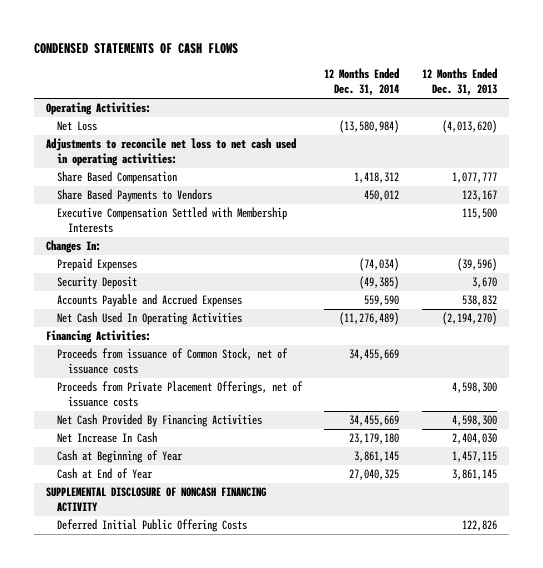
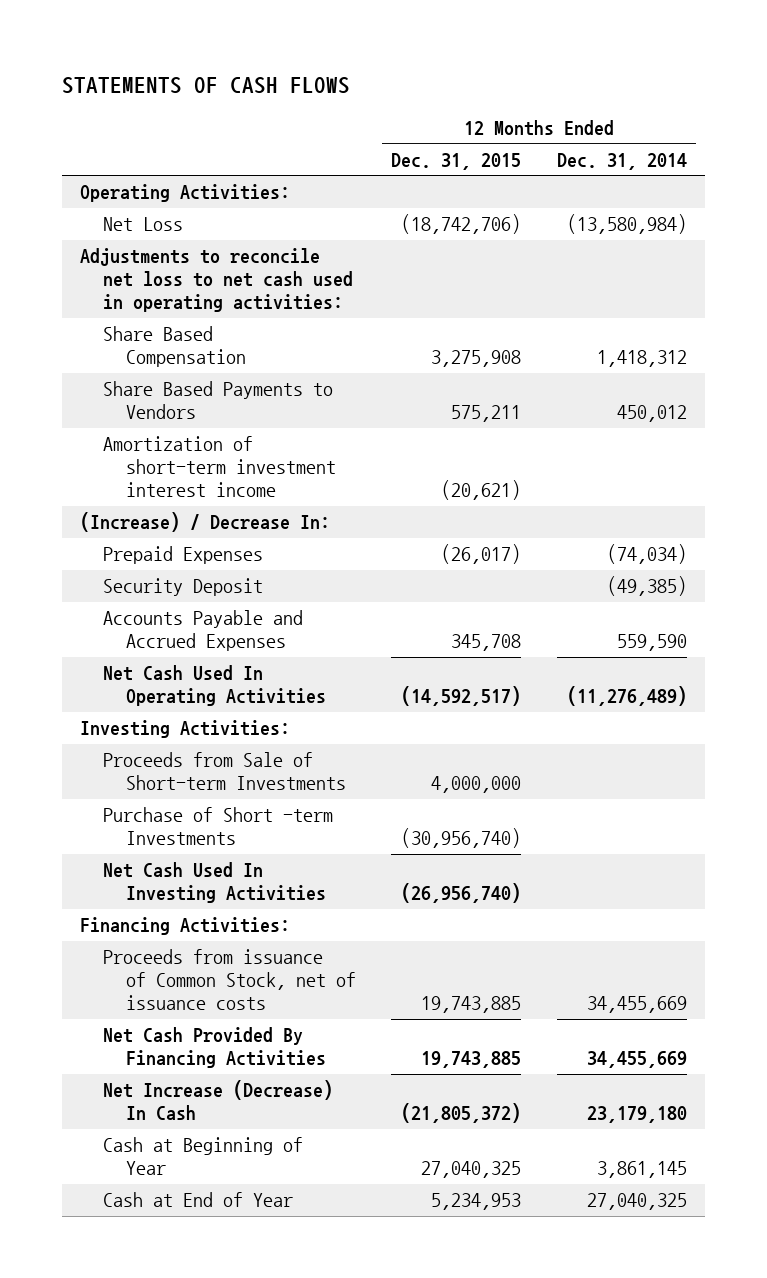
- CONDENSED STATEMENTS OF CASH FLOWS
+ STATEMENTS OF CASH FLOWS
- | 12 Months Ended Dec. 31, 2014 | 12 Months Ended Dec. 31, 2013
+ | 12 Months Ended Dec. 31, 2015 | 12 Months Ended Dec. 31, 2014
- Executive Compensation Settled with Membership Interests | | 115,500
- Changes In:
+ Amortization of short-term investment interest income | (20,621) |
+ (Increase) / Decrease In:
+ Investing Activities:
+ Proceeds from Sale of Short-term Investments | 4,000,000 |
+ Purchase of Short -term Investments | (30,956,740) |
+ Net Cash Used In Investing Activities | (26,956,740) |
- Proceeds from Private Placement Offerings, net of issuance costs | | 4,598,300
- Net Increase In Cash | 23,179,180 | 2,404,030
+ Net Increase (Decrease) In Cash | (21,805,372) | 23,179,180
- SUPPLEMENTAL DISCLOSURE OF NONCASH FINANCING ACTIVITY
- Deferred Initial Public Offering Costs | | 122,826

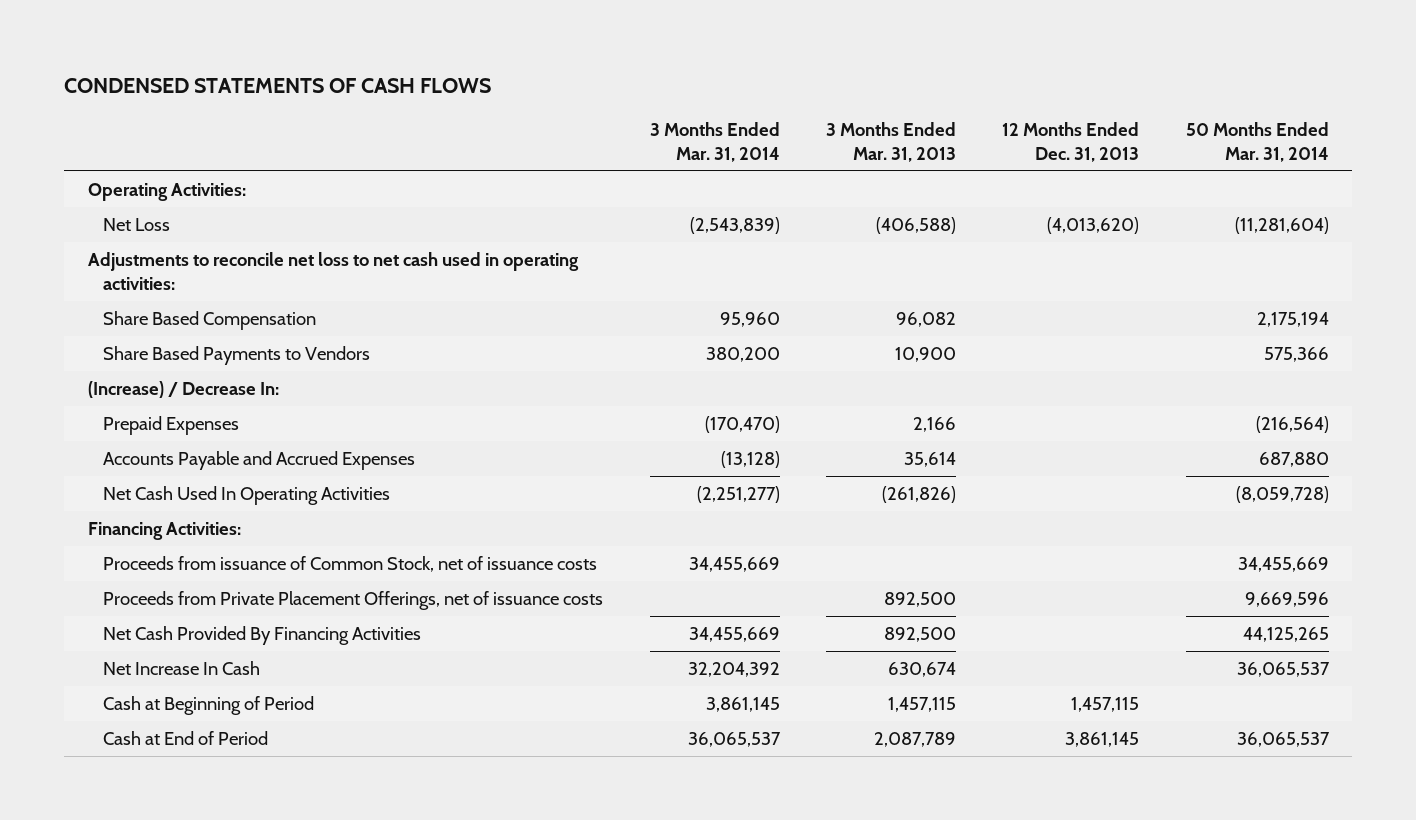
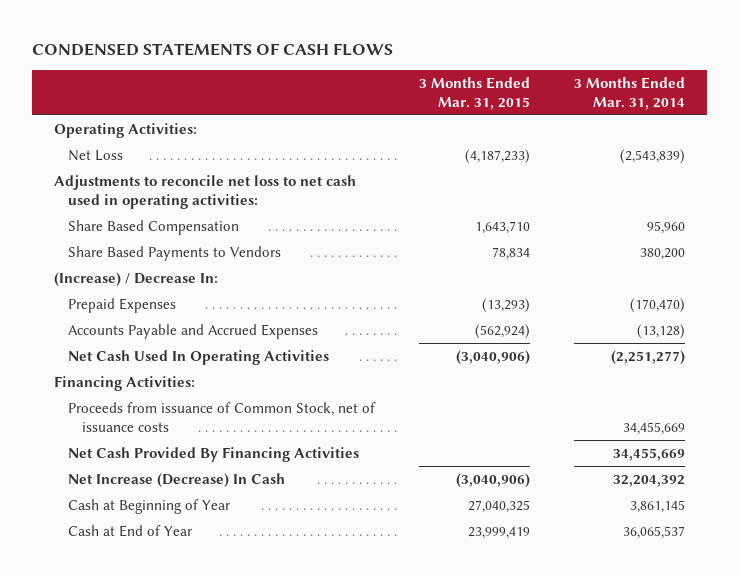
- | 3 Months Ended Mar. 31, 2014 | 3 Months Ended Mar. 31, 2013 | 12 Months Ended Dec. 31, 2013 | 50 Months Ended Mar. 31, 2014
+ | 3 Months Ended Mar. 31, 2015 | 3 Months Ended Mar. 31, 2014
- Proceeds from Private Placement Offerings, net of issuance costs | | 892,500 | | 9,669,596
- Net Increase In Cash | 32,204,392 | 630,674 | | 36,065,537
- Cash at Beginning of Period | 3,861,145 | 1,457,115 | 1,457,115 |
- Cash at End of Period | 36,065,537 | 2,087,789 | 3,861,145 | 36,065,537
+ Net Increase (Decrease) In Cash | (3,040,906) | 32,204,392
+ Cash at Beginning of Year | 27,040,325 | 3,861,145
+ Cash at End of Year | 23,999,419 | 36,065,537

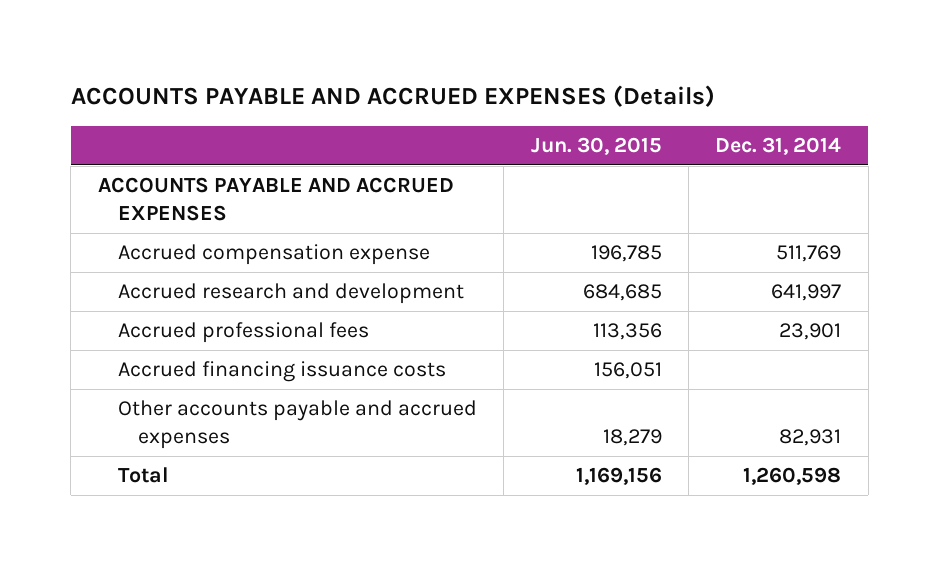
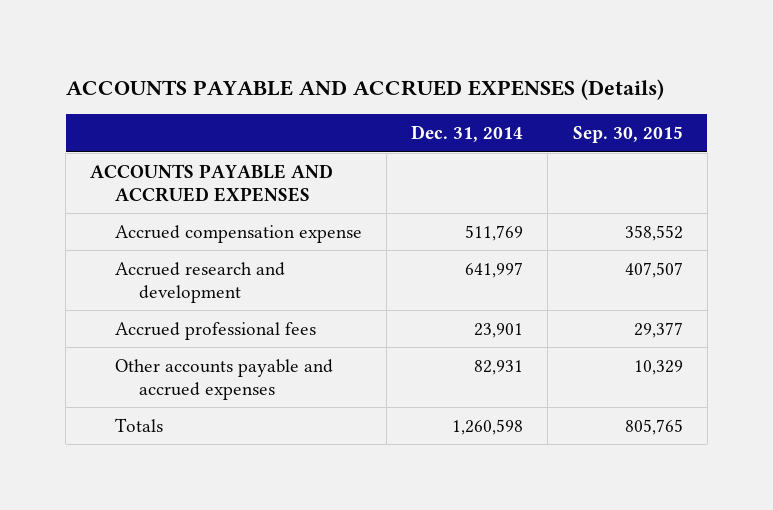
- | Jun. 30, 2015 | Dec. 31, 2014
+ | Dec. 31, 2014 | Sep. 30, 2015
- Accrued financing issuance costs | 156,051 |
- Total | 1,169,156 | 1,260,598
+ Totals | 1,260,598 | 805,765

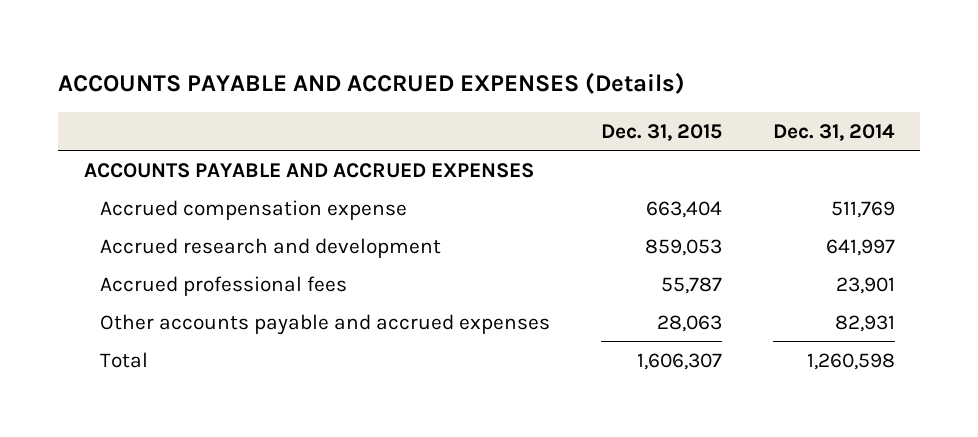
- | Dec. 31, 2014 | Sep. 30, 2015
+ | Dec. 31, 2015 | Dec. 31, 2014
- Totals | 1,260,598 | 805,765
+ Total | 1,606,307 | 1,260,598

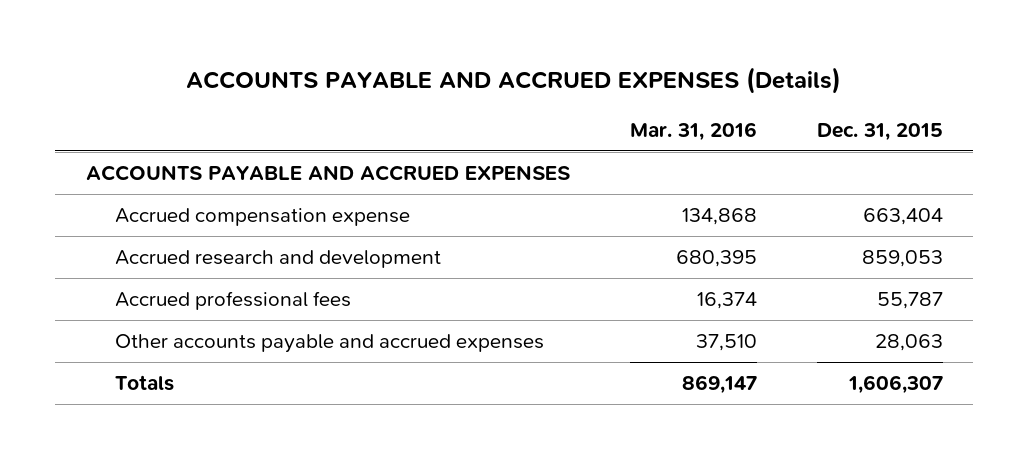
- | Dec. 31, 2015 | Dec. 31, 2014
+ | Mar. 31, 2016 | Dec. 31, 2015
- Total | 1,606,307 | 1,260,598
+ Totals | 869,147 | 1,606,307

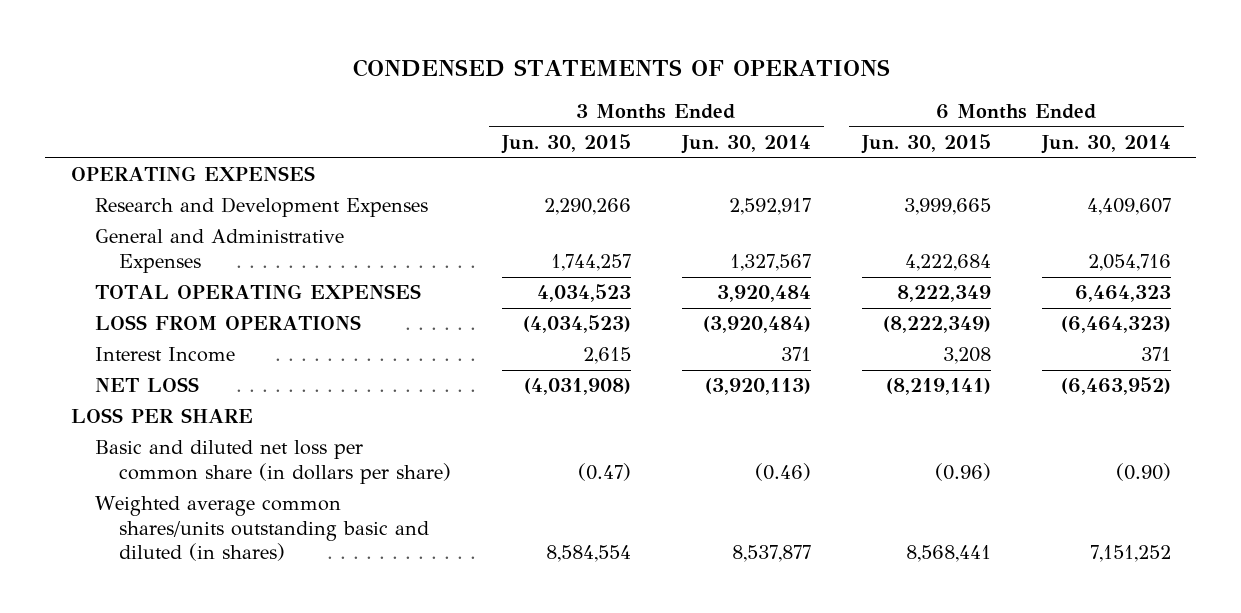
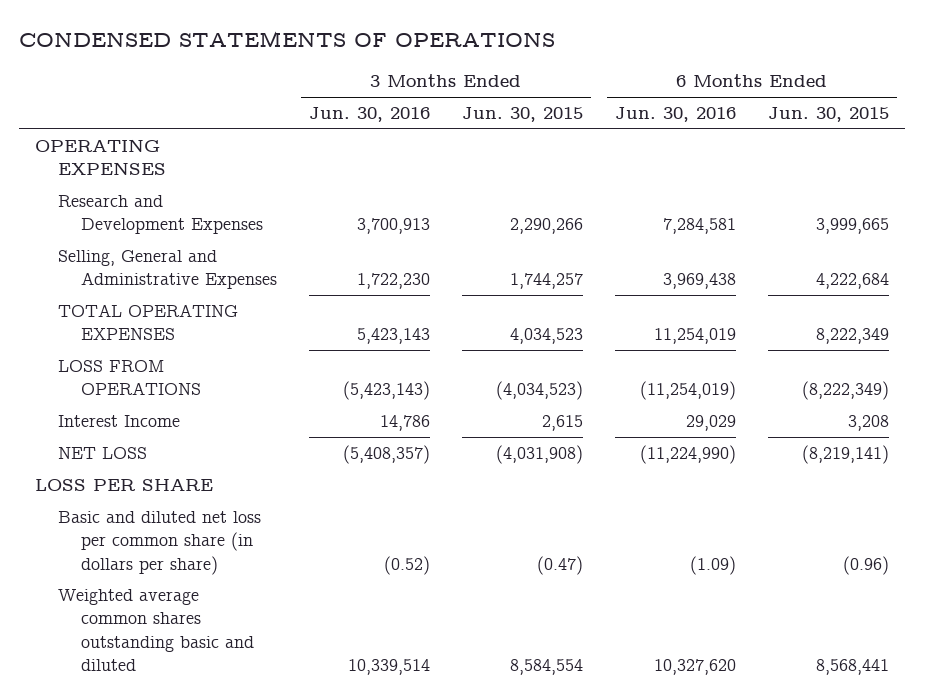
- | 3 Months Ended Jun. 30, 2015 | 3 Months Ended Jun. 30, 2014 | 6 Months Ended Jun. 30, 2015 | 6 Months Ended Jun. 30, 2014
+ | 3 Months Ended Jun. 30, 2016 | 3 Months Ended Jun. 30, 2015 | 6 Months Ended Jun. 30, 2016 | 6 Months Ended Jun. 30, 2015
- General and Administrative Expenses | 1,744,257 | 1,327,567 | 4,222,684 | 2,054,716
+ Selling, General and Administrative Expenses | 1,722,230 | 1,744,257 | 3,969,438 | 4,222,684
- Weighted average common shares/units outstanding basic and diluted (in shares) | 8,584,554 | 8,537,877 | 8,568,441 | 7,151,252
+ Weighted average common shares outstanding basic and diluted | 10,339,514 | 8,584,554 | 10,327,620 | 8,568,441

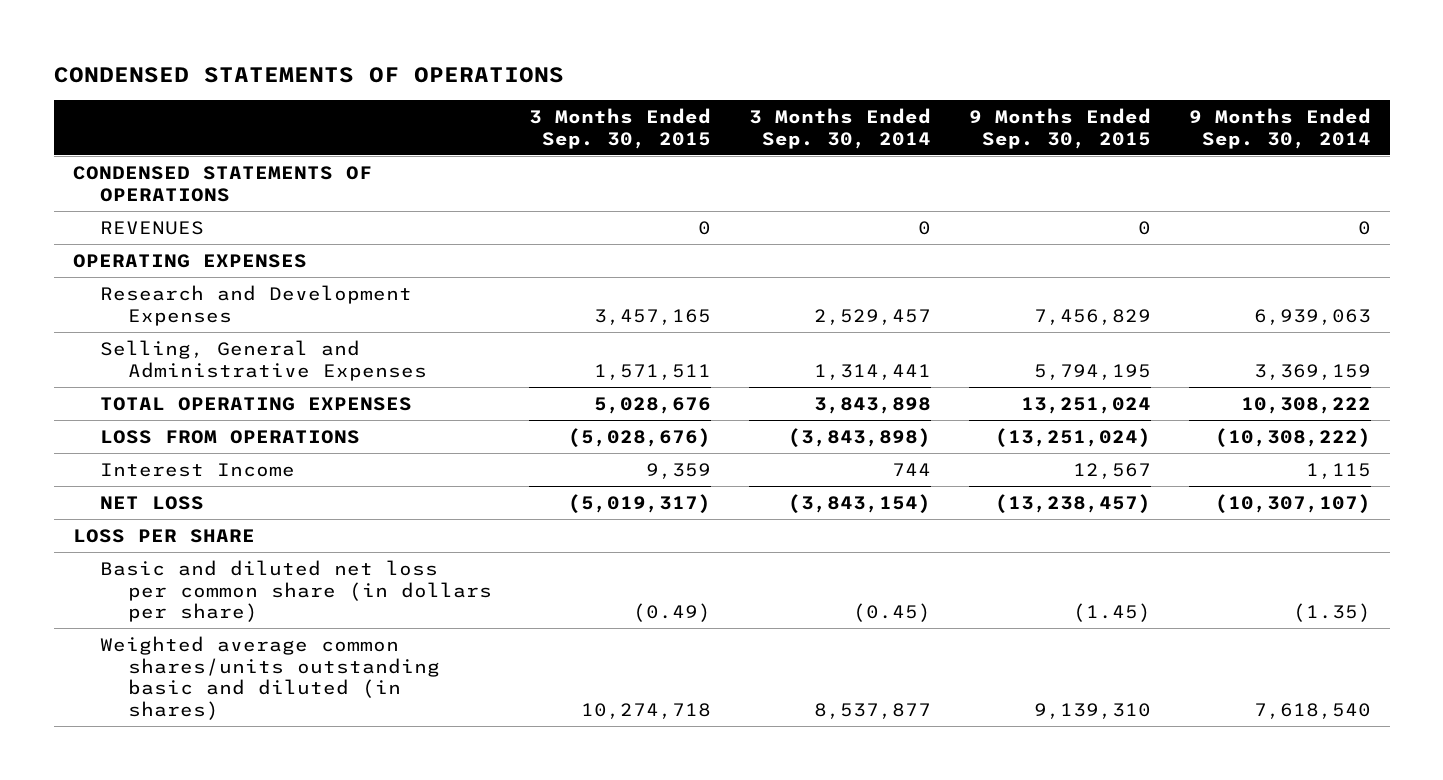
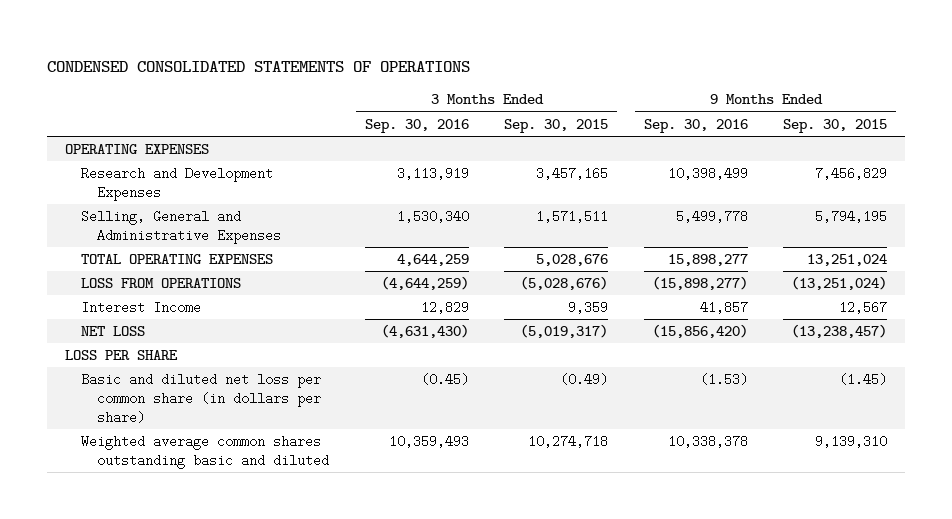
- CONDENSED STATEMENTS OF OPERATIONS
+ CONDENSED CONSOLIDATED STATEMENTS OF OPERATIONS
- | 3 Months Ended Sep. 30, 2015 | 3 Months Ended Sep. 30, 2014 | 9 Months Ended Sep. 30, 2015 | 9 Months Ended Sep. 30, 2014
+ | 3 Months Ended Sep. 30, 2016 | 3 Months Ended Sep. 30, 2015 | 9 Months Ended Sep. 30, 2016 | 9 Months Ended Sep. 30, 2015
- CONDENSED STATEMENTS OF OPERATIONS
- REVENUES | 0 | 0 | 0 | 0
- Weighted average common shares/units outstanding basic and diluted (in shares) | 10,274,718 | 8,537,877 | 9,139,310 | 7,618,540
+ Weighted average common shares outstanding basic and diluted | 10,359,493 | 10,274,718 | 10,338,378 | 9,139,310

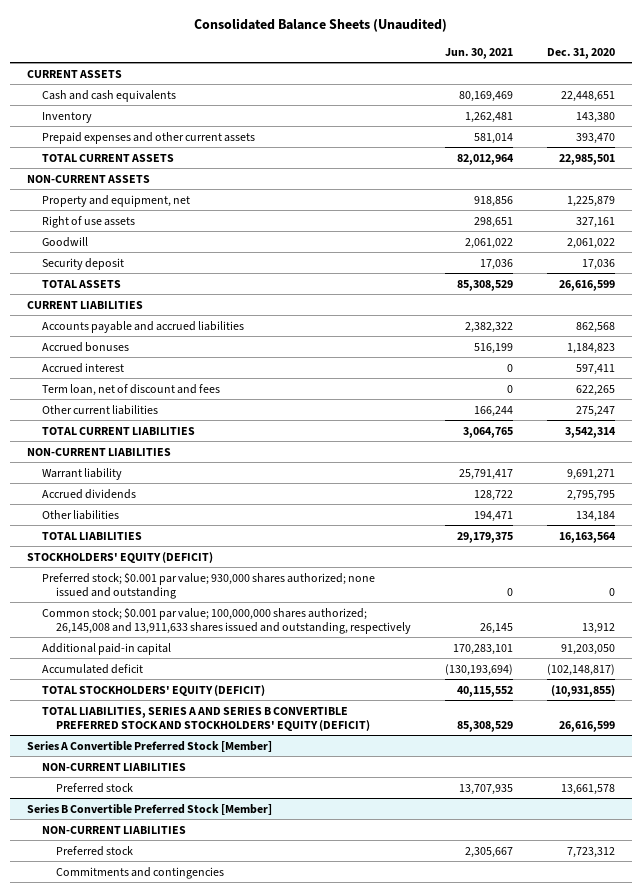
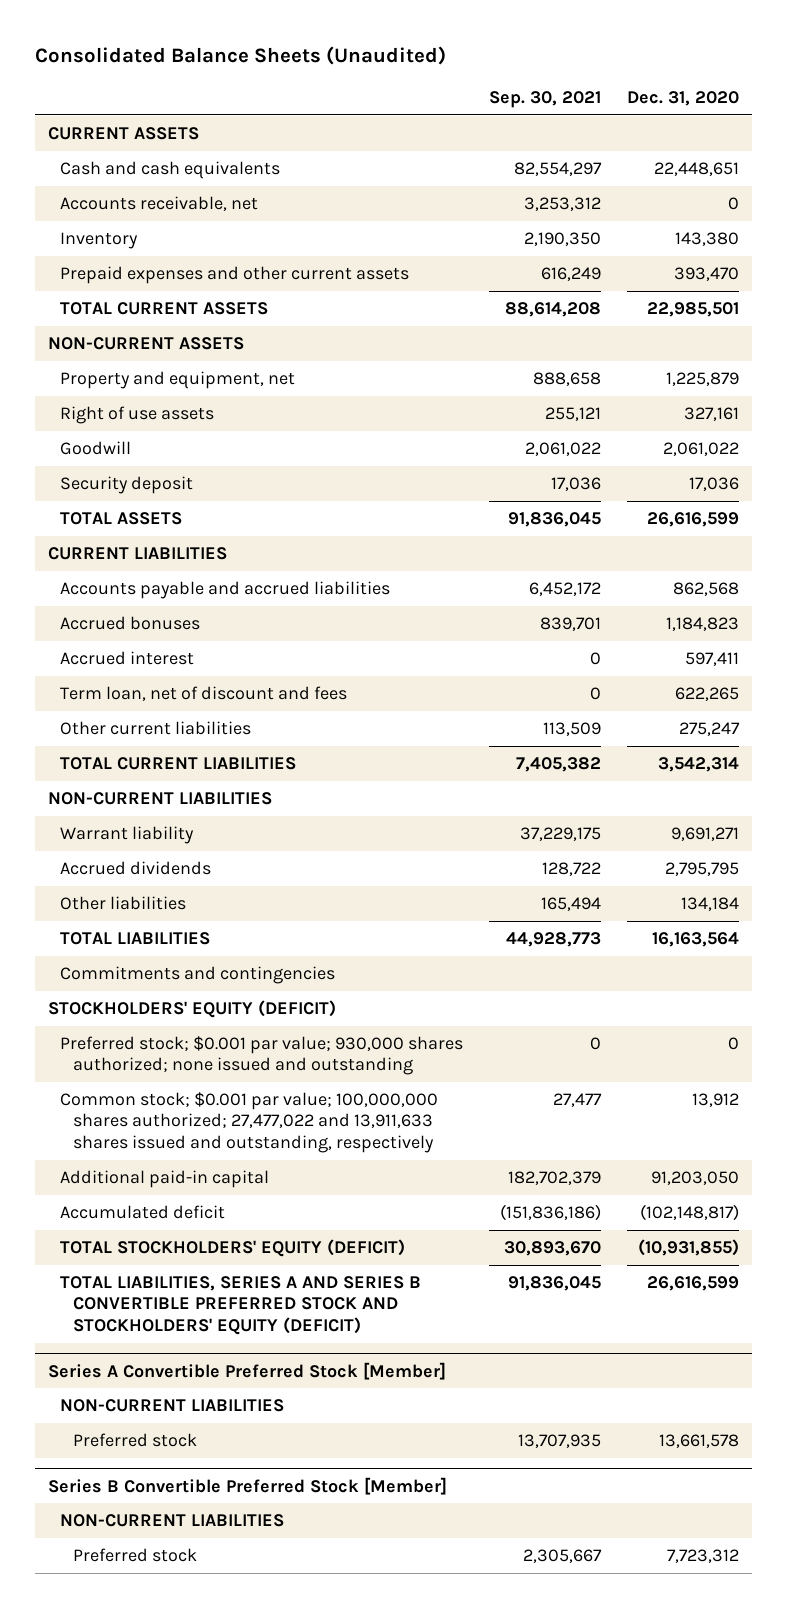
- | Jun. 30, 2021 | Dec. 31, 2020
+ | Sep. 30, 2021 | Dec. 31, 2020
+ Accounts receivable, net | 3,253,312 | 0
+ Commitments and contingencies
- Common stock; $0.001 par value; 100,000,000 shares authorized; 26,145,008 and 13,911,633 shares issued and outstanding, respectively | 26,145 | 13,912
+ Common stock; $0.001 par value; 100,000,000 shares authorized; 27,477,022 and 13,911,633 shares issued and outstanding, respectively | 27,477 | 13,912
@ Series B Convertible Preferred Stock [Member]
- Commitments and contingencies

